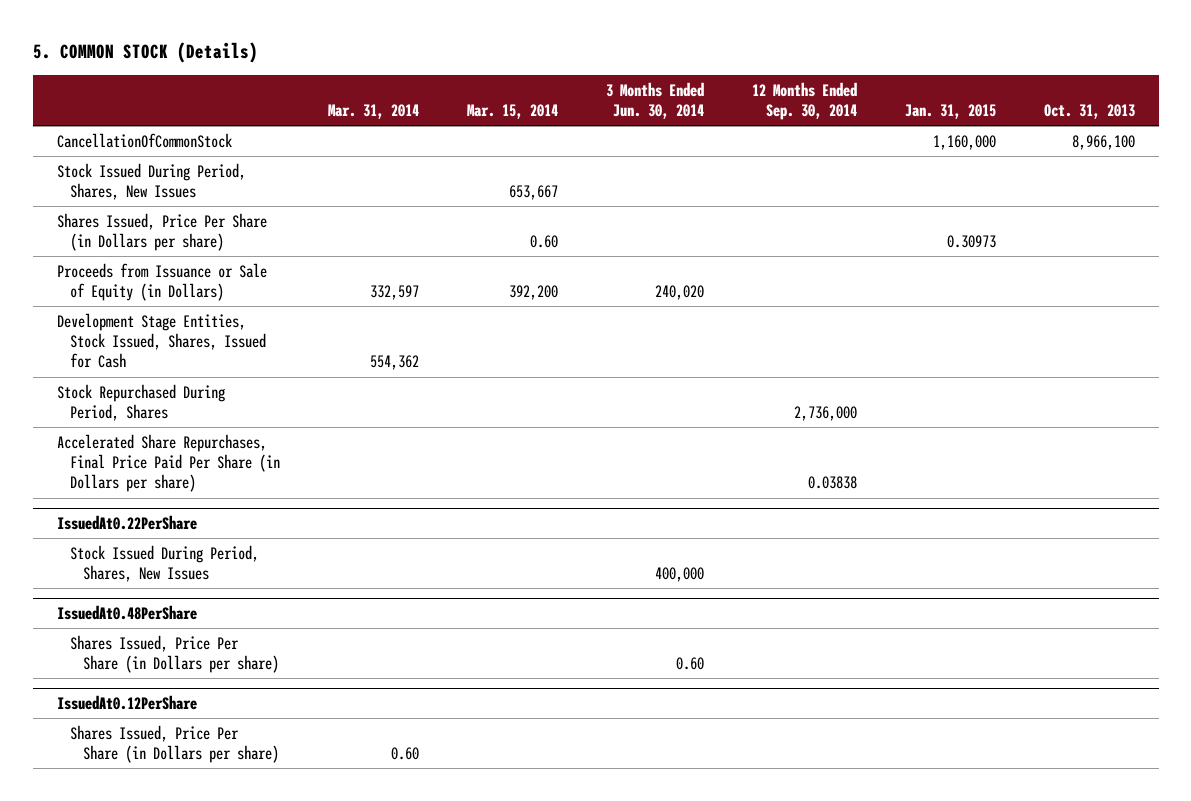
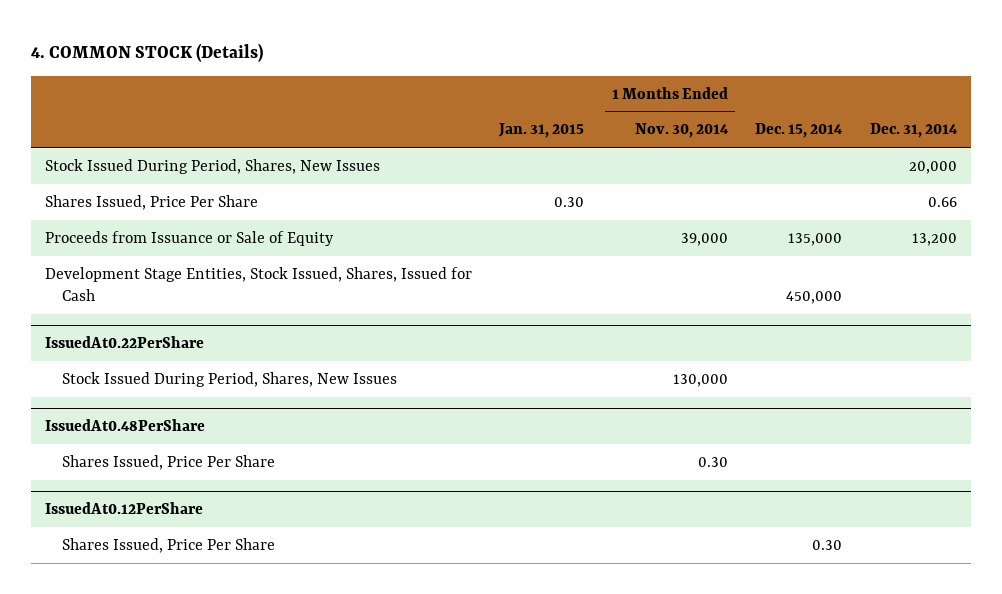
- 5. COMMON STOCK (Details)
+ 4. COMMON STOCK (Details)
- | Mar. 31, 2014 | Mar. 15, 2014 | 3 Months Ended Jun. 30, 2014 | 12 Months Ended Sep. 30, 2014 | Jan. 31, 2015 | Oct. 31, 2013
+ | Jan. 31, 2015 | 1 Months Ended Nov. 30, 2014 | Dec. 15, 2014 | Dec. 31, 2014
- CancellationOfCommonStock | | | | | 1,160,000 | 8,966,100
- Shares Issued, Price Per Share (in Dollars per share) | | 0.60 | | | 0.30973 |
- Proceeds from Issuance or Sale of Equity (in Dollars) | 332,597 | 392,200 | 240,020 | | |
+ Shares Issued, Price Per Share | 0.30 | | | 0.66
+ Proceeds from Issuance or Sale of Equity | | 39,000 | 135,000 | 13,200
- Stock Repurchased During Period, Shares | | | | 2,736,000 | |
- Accelerated Share Repurchases, Final Price Paid Per Share (in Dollars per share) | | | | 0.03838 | |
@ IssuedAt0.48PerShare
- Shares Issued, Price Per Share (in Dollars per share) | | | 0.60 | | |
+ Shares Issued, Price Per Share | | 0.30 | |
@ IssuedAt0.12PerShare
- Shares Issued, Price Per Share (in Dollars per share) | 0.60 | | | | |
+ Shares Issued, Price Per Share | | | 0.30 |

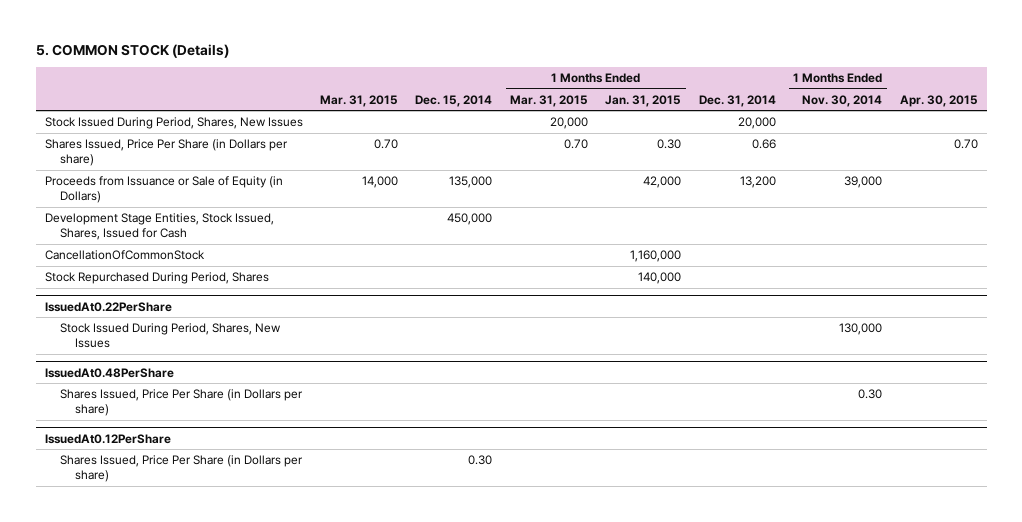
- 4. COMMON STOCK (Details)
+ 5. COMMON STOCK (Details)
- | Jan. 31, 2015 | 1 Months Ended Nov. 30, 2014 | Dec. 15, 2014 | Dec. 31, 2014
+ | Mar. 31, 2015 | Dec. 15, 2014 | 1 Months Ended Mar. 31, 2015 | 1 Months Ended Jan. 31, 2015 | Dec. 31, 2014 | 1 Months Ended Nov. 30, 2014 | Apr. 30, 2015
- Shares Issued, Price Per Share | 0.30 | | | 0.66
- Proceeds from Issuance or Sale of Equity | | 39,000 | 135,000 | 13,200
+ Shares Issued, Price Per Share (in Dollars per share) | 0.70 | | 0.70 | 0.30 | 0.66 | | 0.70
+ Proceeds from Issuance or Sale of Equity (in Dollars) | 14,000 | 135,000 | | 42,000 | 13,200 | 39,000 |
+ CancellationOfCommonStock | | | | 1,160,000 | | |
+ Stock Repurchased During Period, Shares | | | | 140,000 | | |
@ IssuedAt0.48PerShare
- Shares Issued, Price Per Share | | 0.30 | |
+ Shares Issued, Price Per Share (in Dollars per share) | | | | | | 0.30 |
@ IssuedAt0.12PerShare
- Shares Issued, Price Per Share | | | 0.30 |
+ Shares Issued, Price Per Share (in Dollars per share) | | 0.30 | | | | |

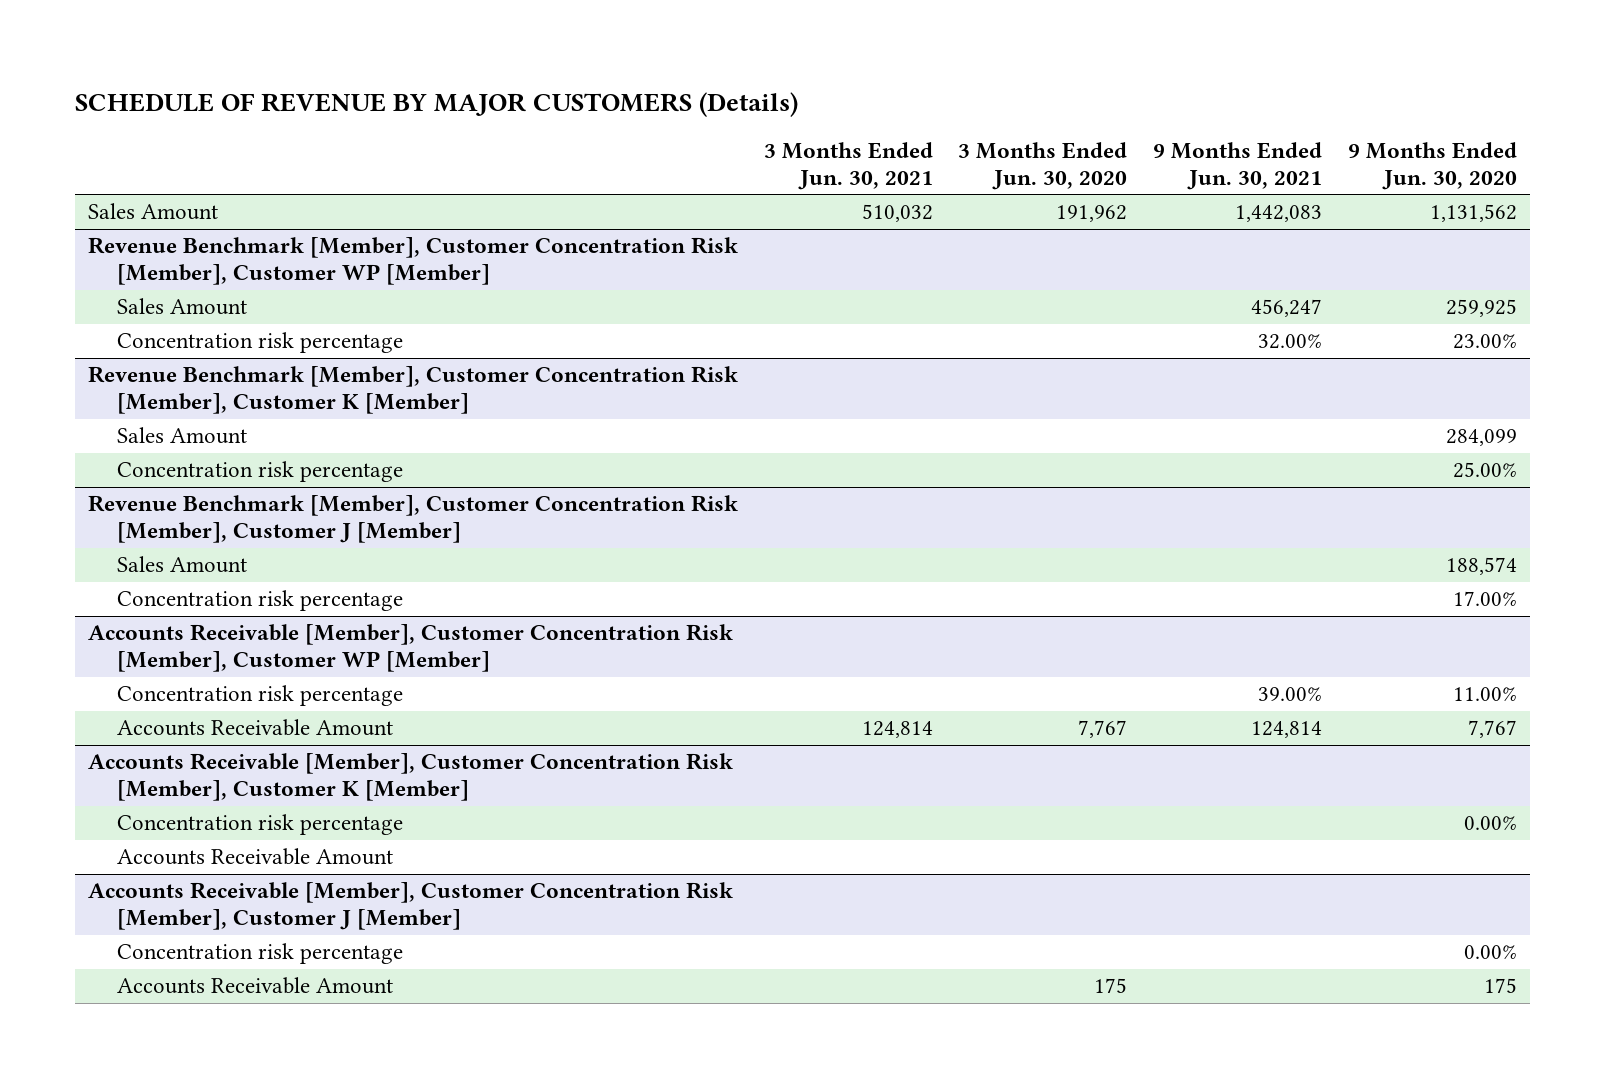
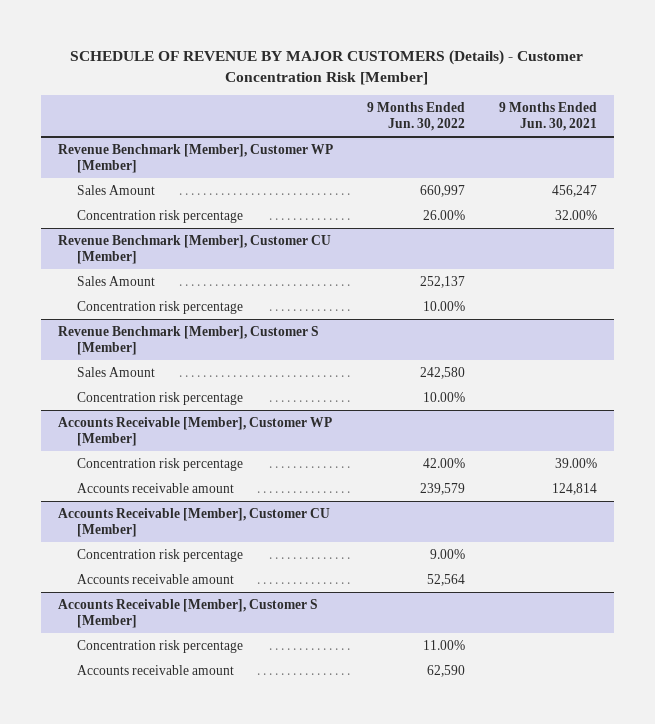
- SCHEDULE OF REVENUE BY MAJOR CUSTOMERS (Details)
+ SCHEDULE OF REVENUE BY MAJOR CUSTOMERS (Details) - Customer Concentration Risk [Member]
- | 3 Months Ended Jun. 30, 2021 | 3 Months Ended Jun. 30, 2020 | 9 Months Ended Jun. 30, 2021 | 9 Months Ended Jun. 30, 2020
+ | 9 Months Ended Jun. 30, 2022 | 9 Months Ended Jun. 30, 2021
- Sales Amount | 510,032 | 191,962 | 1,442,083 | 1,131,562
- Revenue Benchmark [Member], Customer Concentration Risk [Member], Customer WP [Member]
+ Revenue Benchmark [Member], Customer WP [Member]
- Revenue Benchmark [Member], Customer Concentration Risk [Member], Customer K [Member]
- Sales Amount | | | | 284,099
- Concentration risk percentage | | | | 25.00%
- Revenue Benchmark [Member], Customer Concentration Risk [Member], Customer J [Member]
- Sales Amount | | | | 188,574
- Concentration risk percentage | | | | 17.00%
- Accounts Receivable [Member], Customer Concentration Risk [Member], Customer WP [Member]
+ Revenue Benchmark [Member], Customer CU [Member]
+ Sales Amount | 252,137 |
+ Concentration risk percentage | 10.00% |
+ Revenue Benchmark [Member], Customer S [Member]
+ Sales Amount | 242,580 |
+ Concentration risk percentage | 10.00% |
+ Accounts Receivable [Member], Customer WP [Member]
- Accounts Receivable Amount | 124,814 | 7,767 | 124,814 | 7,767
- Accounts Receivable [Member], Customer Concentration Risk [Member], Customer K [Member]
- Concentration risk percentage | | | | 0.00%
- Accounts Receivable Amount
- Accounts Receivable [Member], Customer Concentration Risk [Member], Customer J [Member]
- Concentration risk percentage | | | | 0.00%
- Accounts Receivable Amount | | 175 | | 175
+ Accounts receivable amount | 239,579 | 124,814
+ Accounts Receivable [Member], Customer CU [Member]
+ Concentration risk percentage | 9.00% |
+ Accounts receivable amount | 52,564 |
+ Accounts Receivable [Member], Customer S [Member]
+ Concentration risk percentage | 11.00% |
+ Accounts receivable amount | 62,590 |

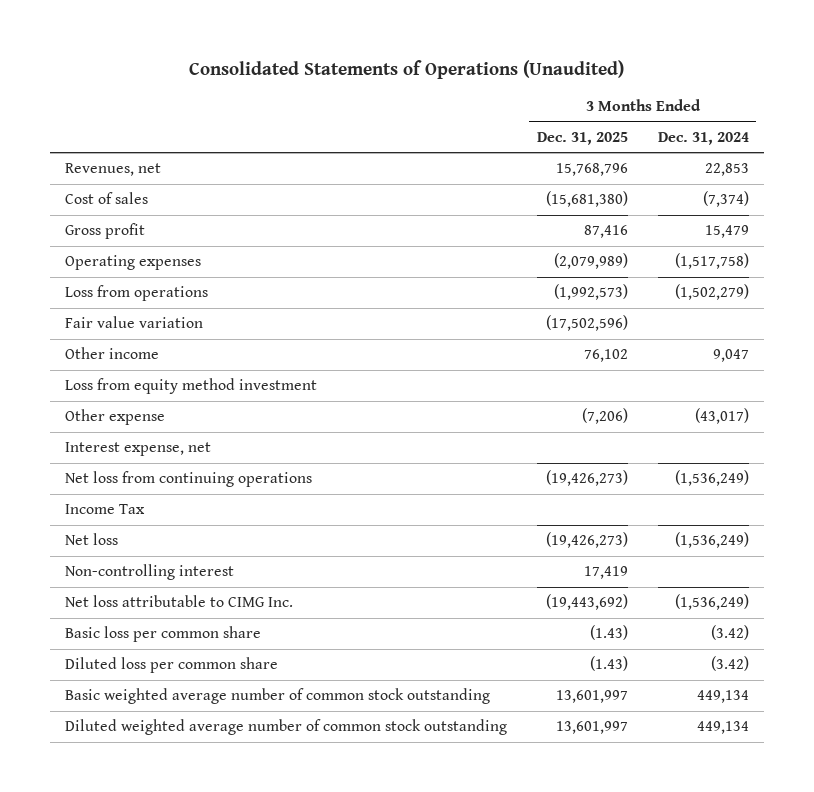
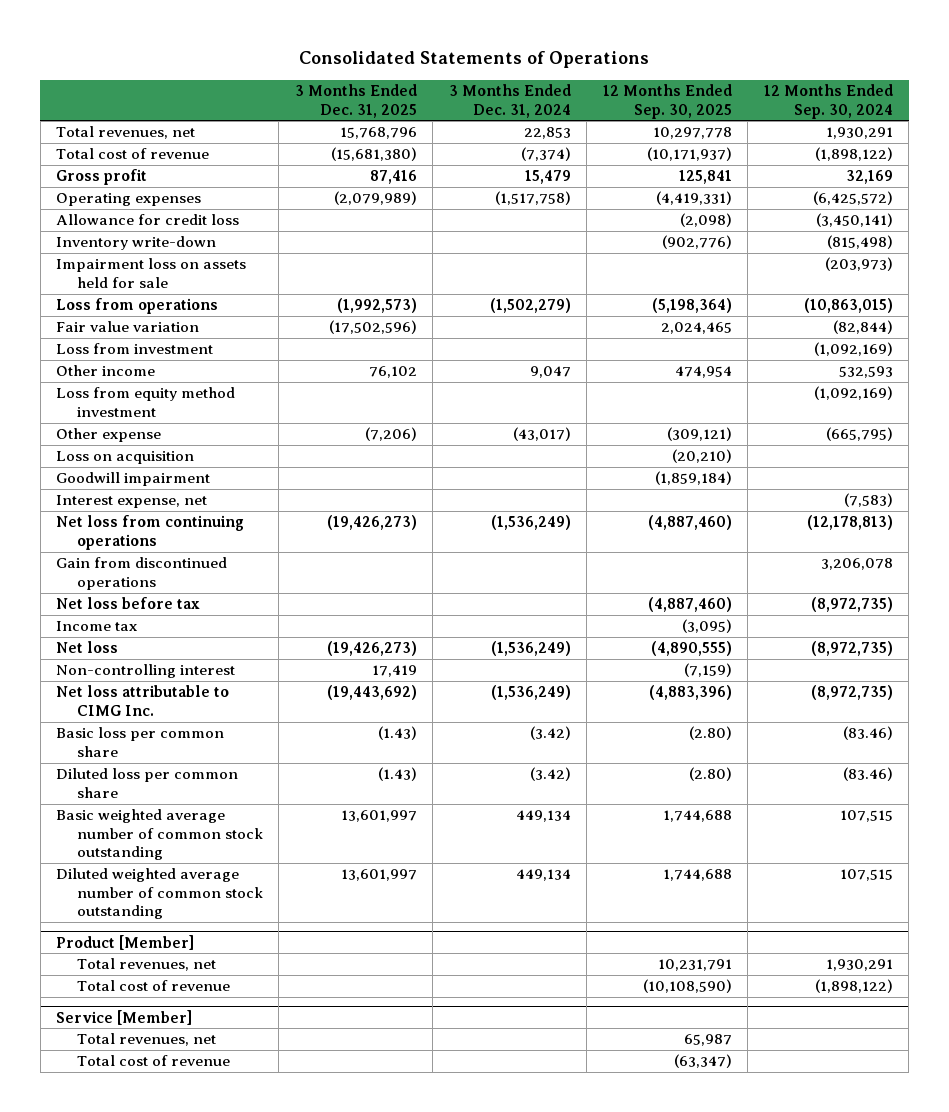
- Consolidated Statements of Operations (Unaudited)
+ Consolidated Statements of Operations
- | 3 Months Ended Dec. 31, 2025 | 3 Months Ended Dec. 31, 2024
+ | 3 Months Ended Dec. 31, 2025 | 3 Months Ended Dec. 31, 2024 | 12 Months Ended Sep. 30, 2025 | 12 Months Ended Sep. 30, 2024
- Revenues, net | 15,768,796 | 22,853
- Cost of sales | (15,681,380) | (7,374)
+ Total revenues, net | 15,768,796 | 22,853 | 10,297,778 | 1,930,291
+ Total cost of revenue | (15,681,380) | (7,374) | (10,171,937) | (1,898,122)
+ Allowance for credit loss | | | (2,098) | (3,450,141)
+ Inventory write-down | | | (902,776) | (815,498)
+ Impairment loss on assets held for sale | | | | (203,973)
+ Loss from investment | | | | (1,092,169)
+ Loss on acquisition | | | (20,210) |
+ Goodwill impairment | | | (1,859,184) |
- Income Tax
+ Gain from discontinued operations | | | | 3,206,078
+ Net loss before tax | | | (4,887,460) | (8,972,735)
+ Income tax | | | (3,095) |
+ Product [Member]
+ Total revenues, net | | | 10,231,791 | 1,930,291
+ Total cost of revenue | | | (10,108,590) | (1,898,122)
+ Service [Member]
+ Total revenues, net | | | 65,987 |
+ Total cost of revenue | | | (63,347) |

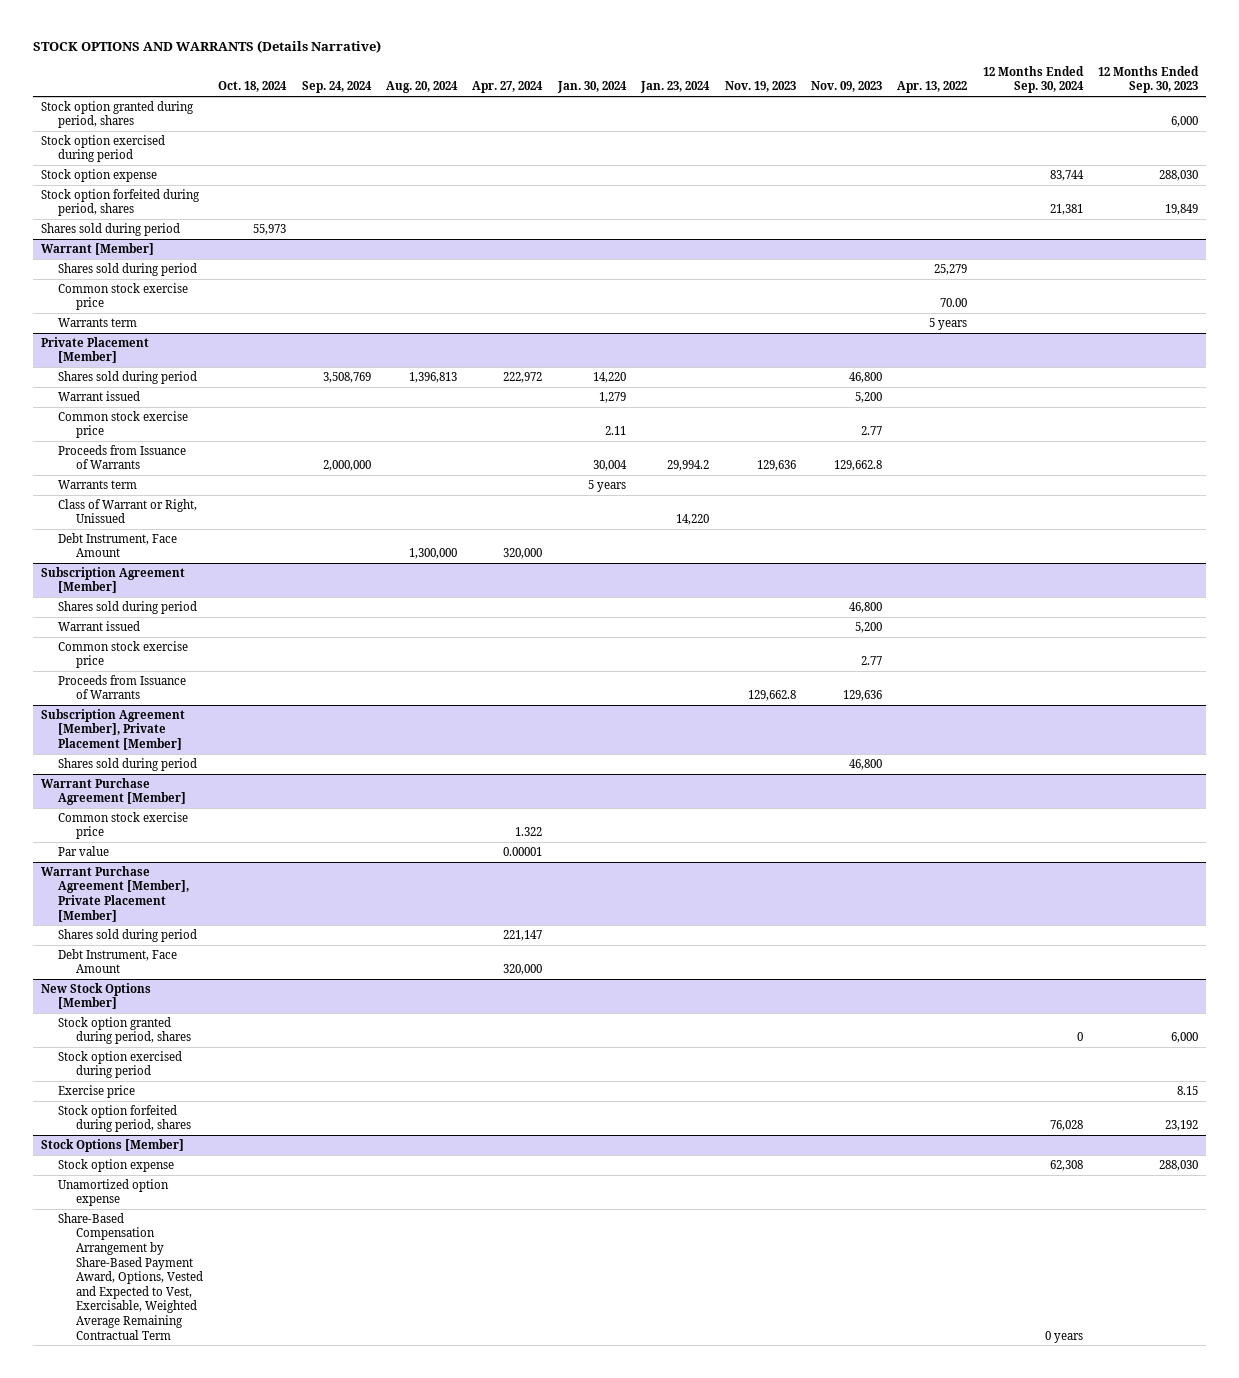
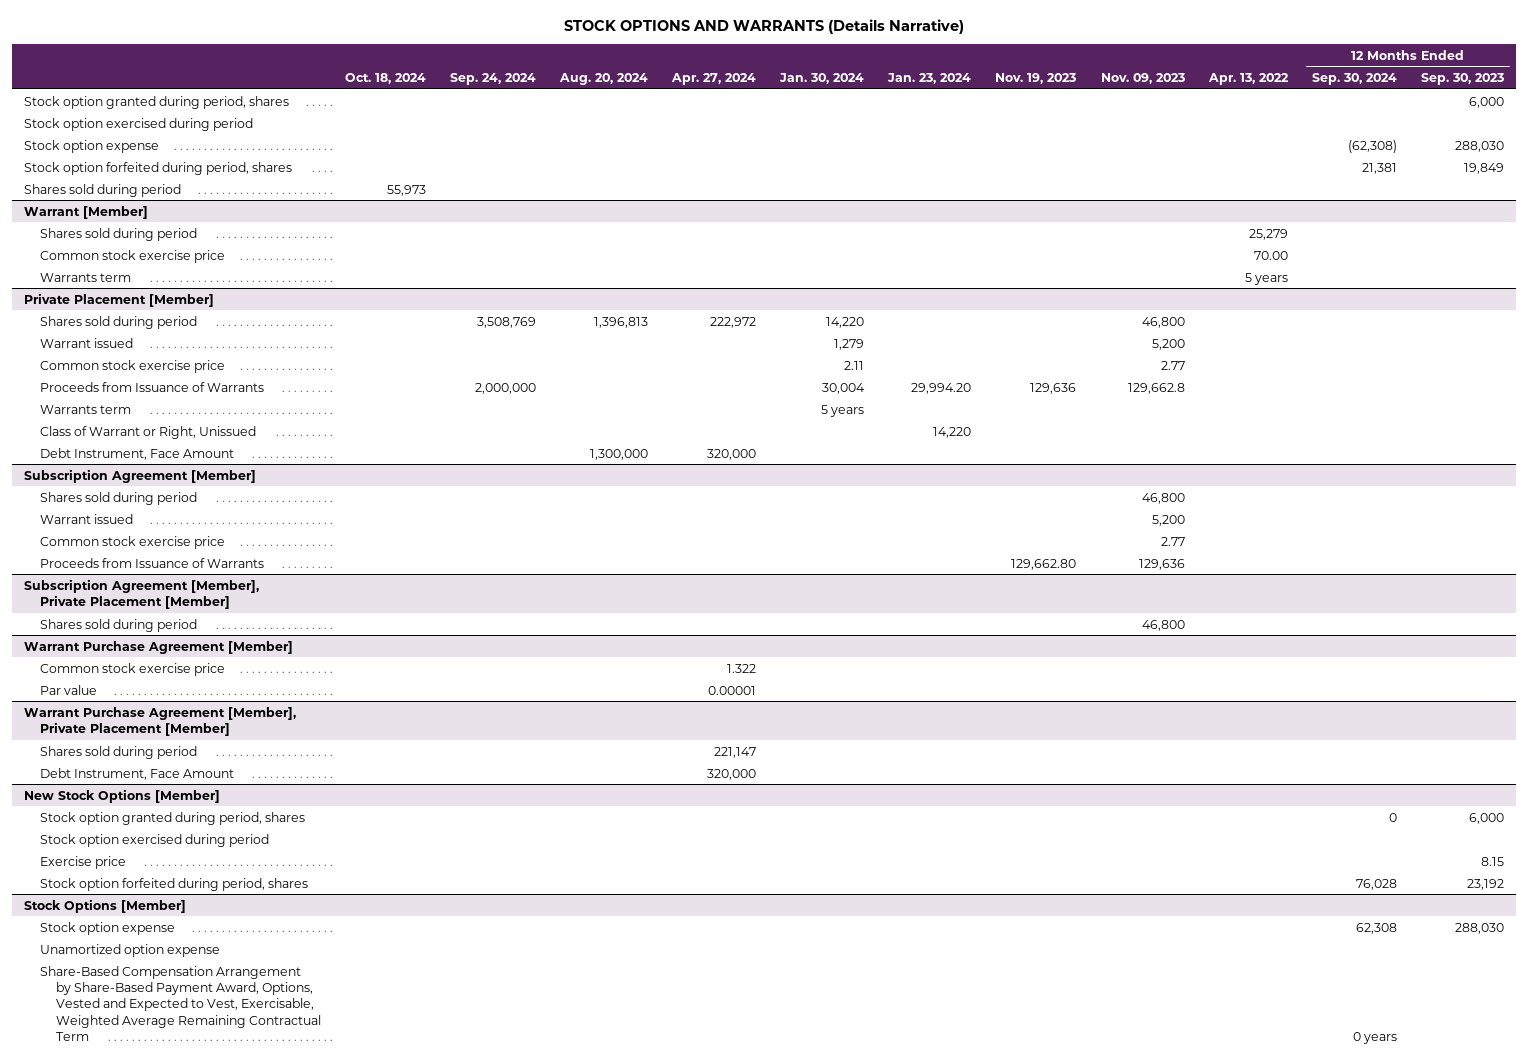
- Stock option expense | | | | | | | | | | 83,744 | 288,030
+ Stock option expense | | | | | | | | | | (62,308) | 288,030
@ Private Placement [Member]
- Proceeds from Issuance of Warrants | | 2,000,000 | | | 30,004 | 29,994.2 | 129,636 | 129,662.8 | | |
+ Proceeds from Issuance of Warrants | | 2,000,000 | | | 30,004 | 29,994.20 | 129,636 | 129,662.8 | | |
@ Subscription Agreement [Member]
- Proceeds from Issuance of Warrants | | | | | | | 129,662.8 | 129,636 | | |
+ Proceeds from Issuance of Warrants | | | | | | | 129,662.80 | 129,636 | | |

